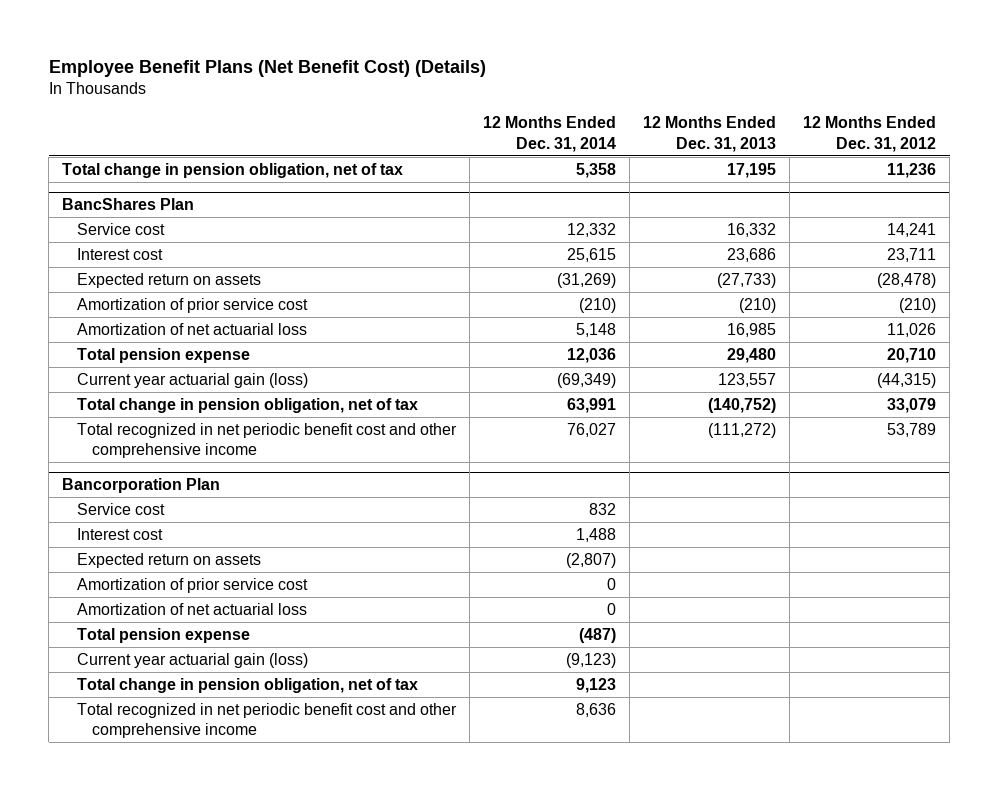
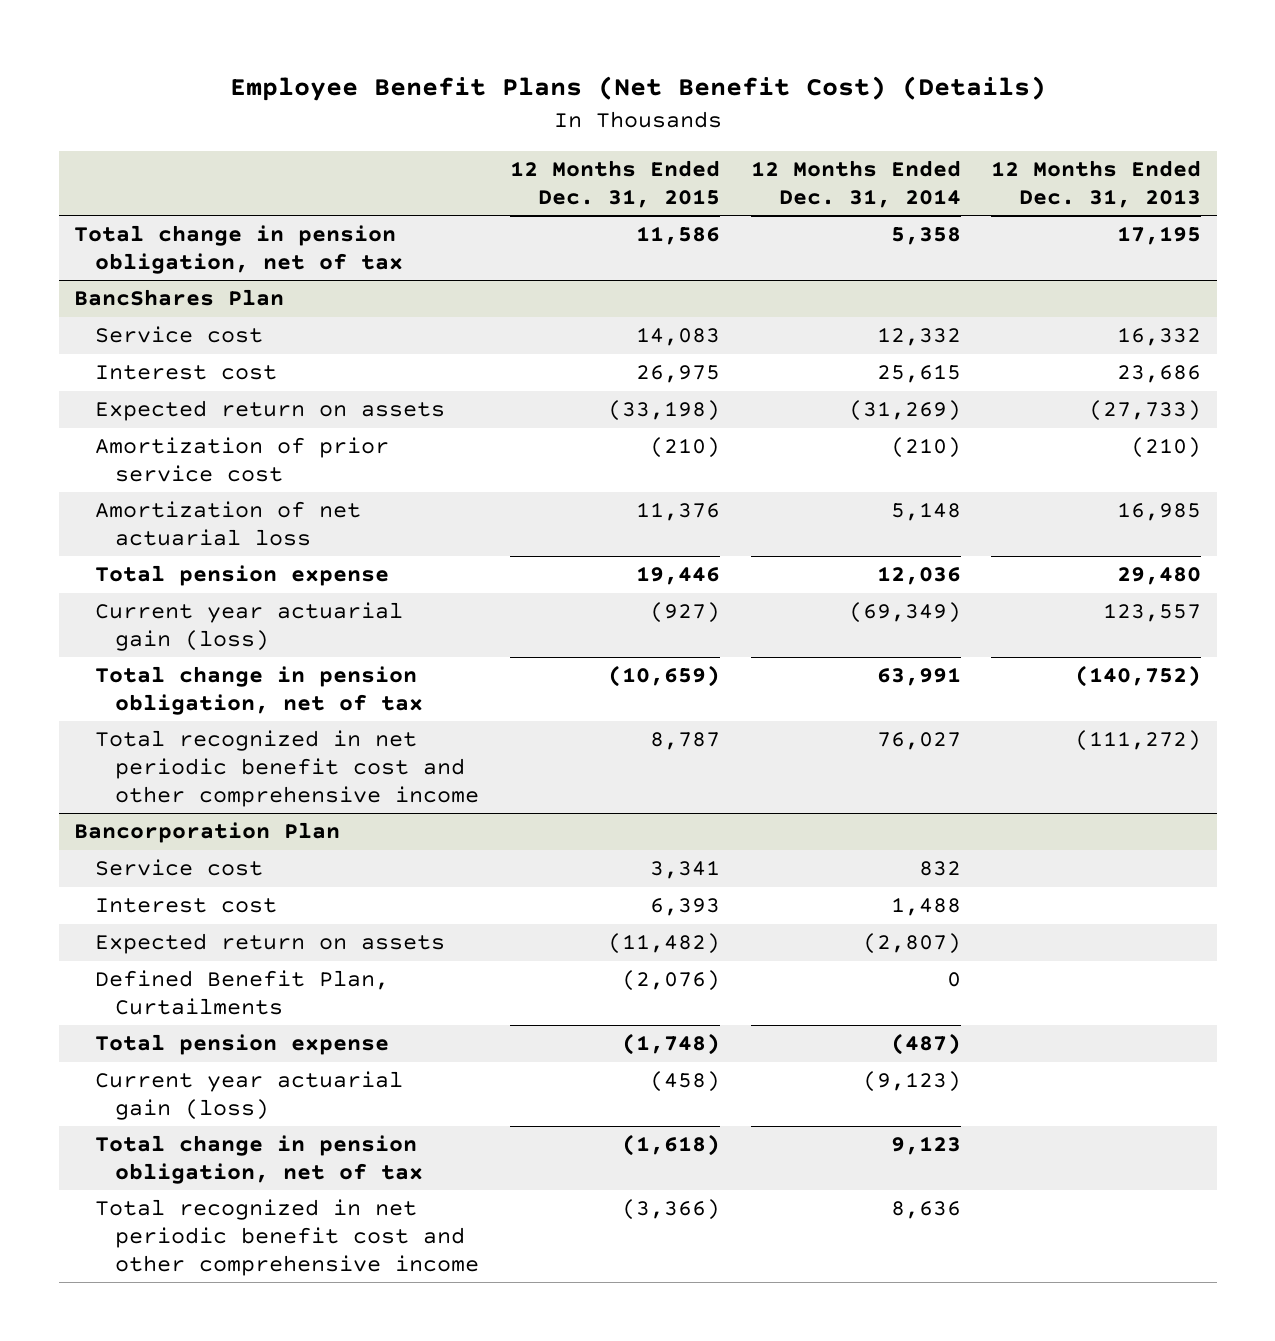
- | 12 Months Ended Dec. 31, 2014 | 12 Months Ended Dec. 31, 2013 | 12 Months Ended Dec. 31, 2012
+ | 12 Months Ended Dec. 31, 2015 | 12 Months Ended Dec. 31, 2014 | 12 Months Ended Dec. 31, 2013
@ Bancorporation Plan
- Amortization of prior service cost | 0 | |
- Amortization of net actuarial loss | 0 | |
+ Defined Benefit Plan, Curtailments | (2,076) | 0 |

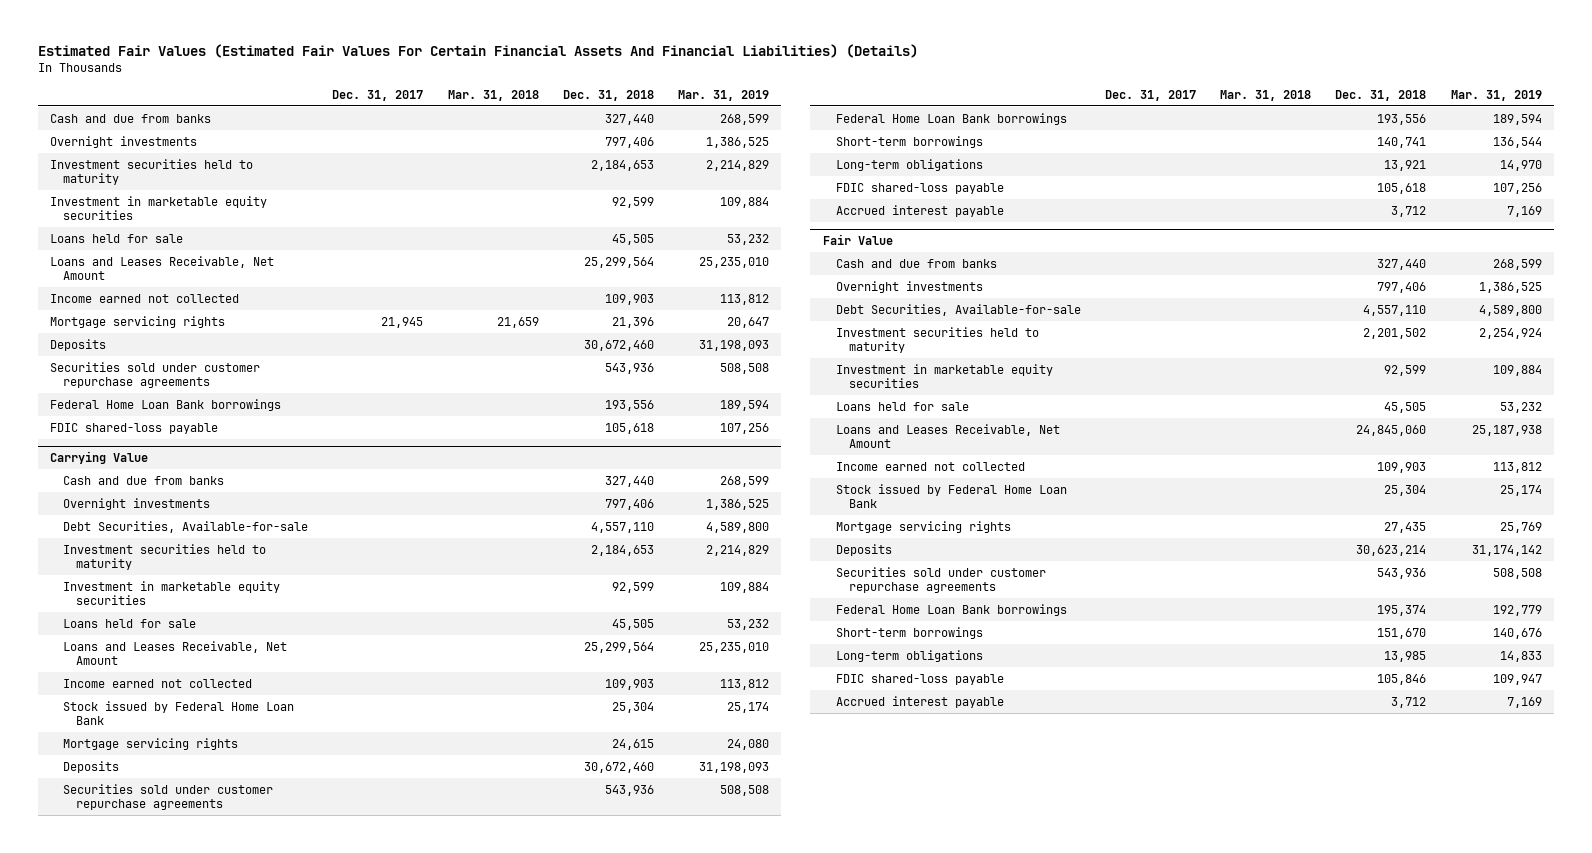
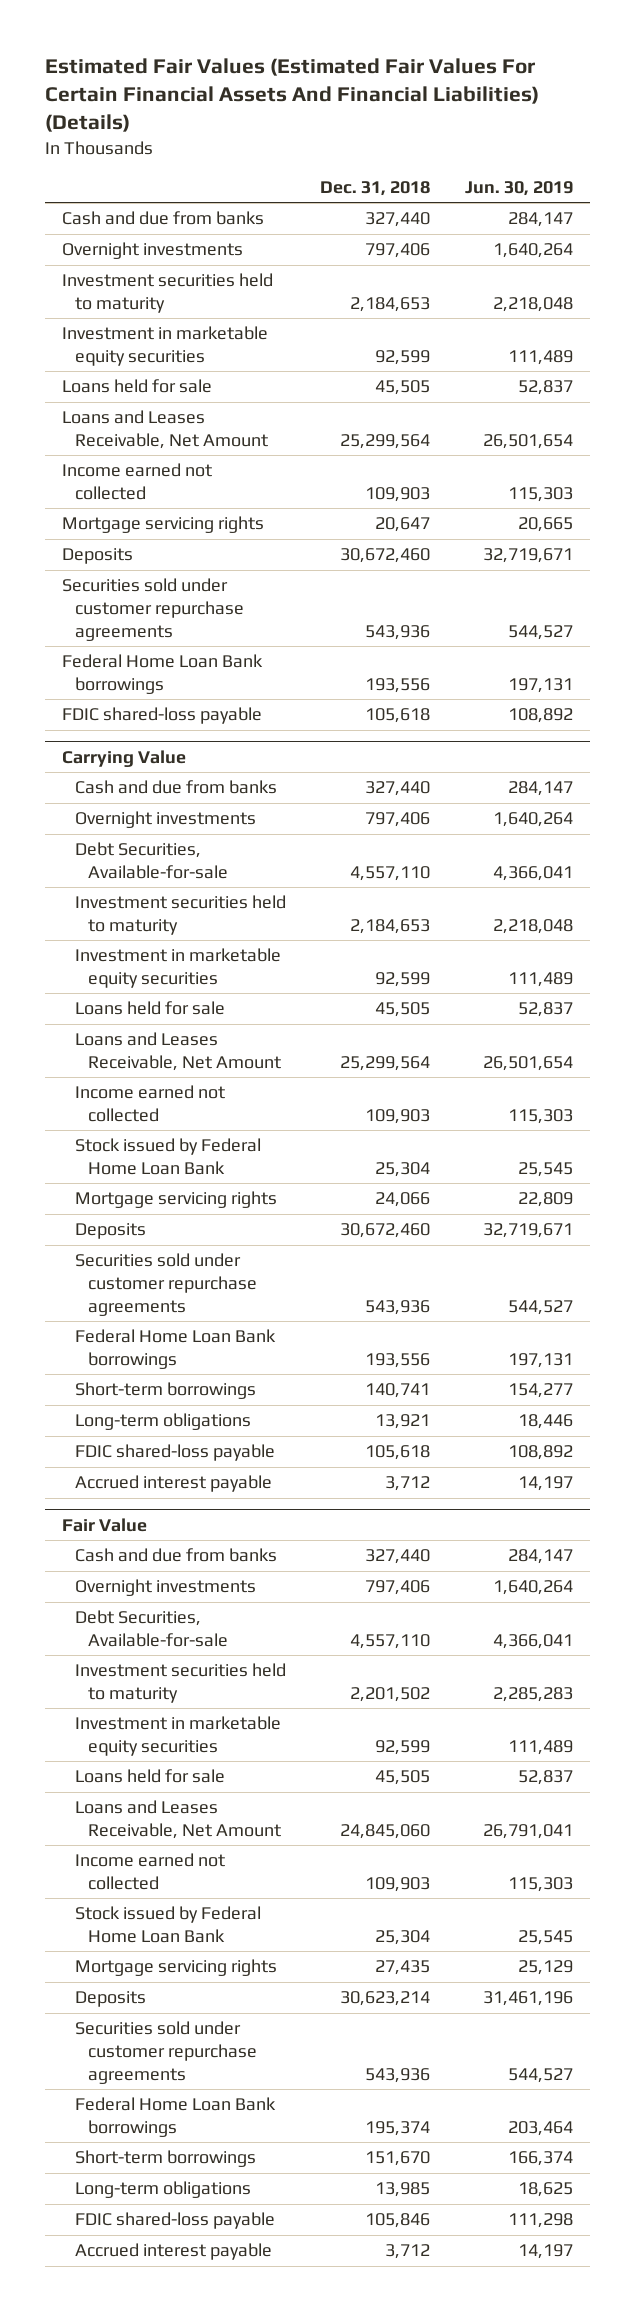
- | Dec. 31, 2017 | Mar. 31, 2018 | Dec. 31, 2018 | Mar. 31, 2019
+ | Dec. 31, 2018 | Jun. 30, 2019
- Mortgage servicing rights | 21,945 | 21,659 | 21,396 | 20,647
+ Mortgage servicing rights | 20,647 | 20,665
@ Carrying Value
- Mortgage servicing rights | | | 24,615 | 24,080
+ Mortgage servicing rights | 24,066 | 22,809

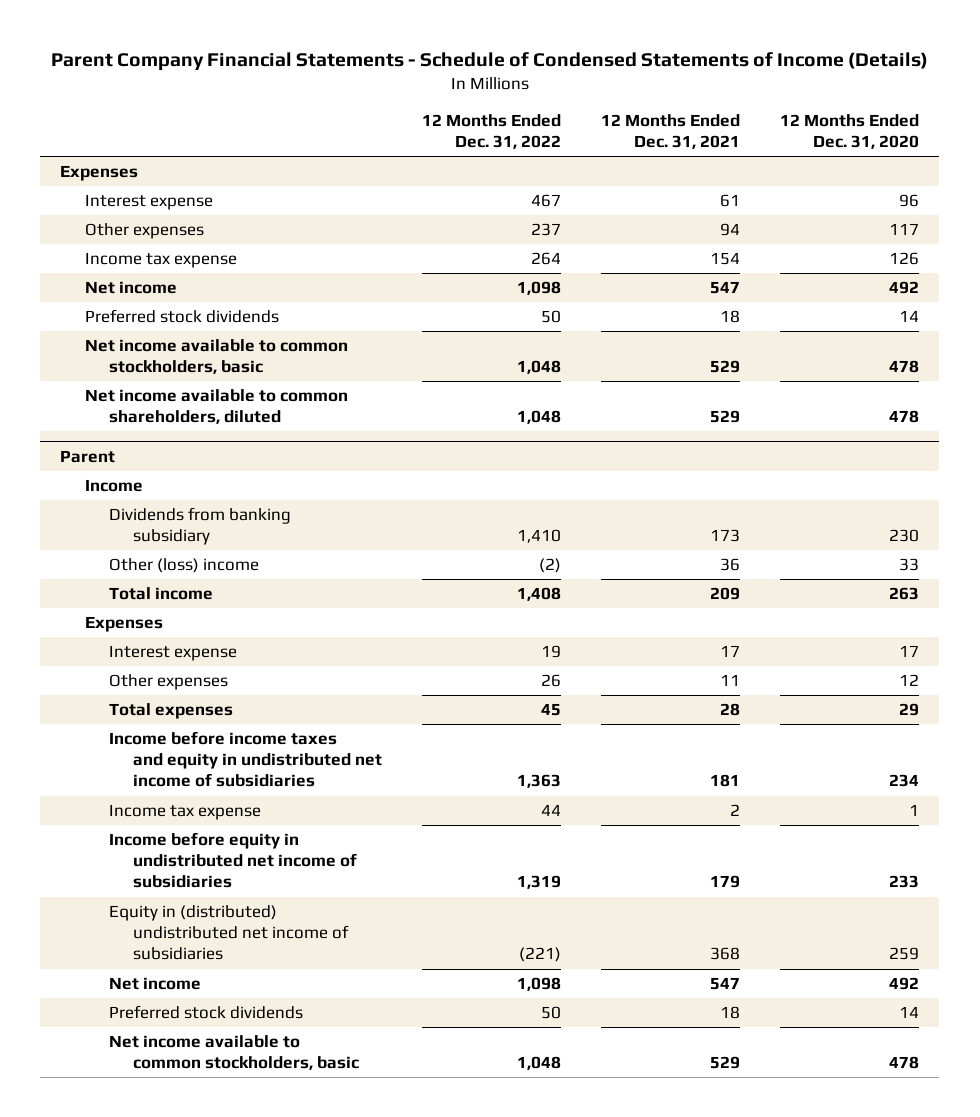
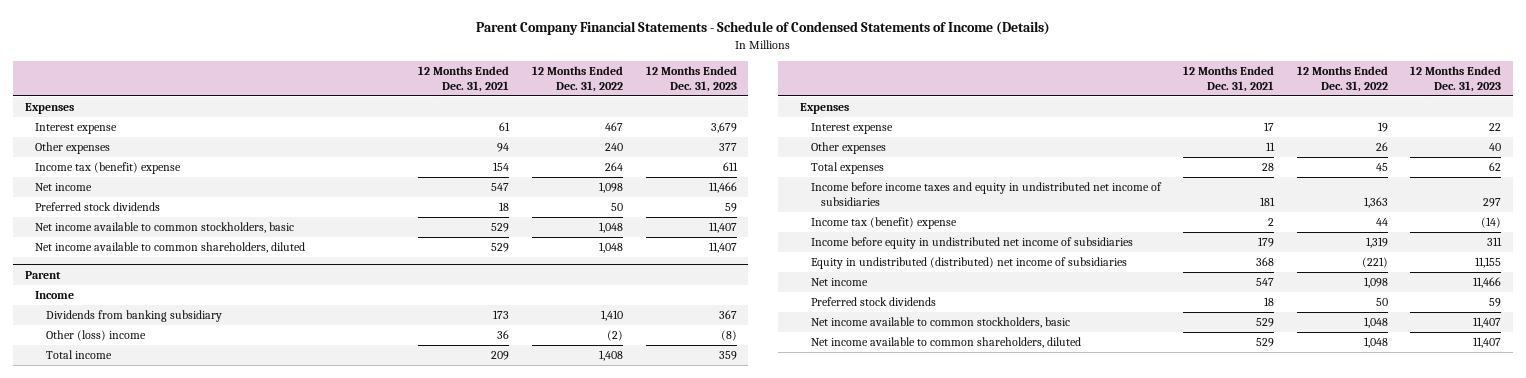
- | 12 Months Ended Dec. 31, 2022 | 12 Months Ended Dec. 31, 2021 | 12 Months Ended Dec. 31, 2020
+ | 12 Months Ended Dec. 31, 2021 | 12 Months Ended Dec. 31, 2022 | 12 Months Ended Dec. 31, 2023
- Other expenses | 237 | 94 | 117
- Income tax expense | 264 | 154 | 126
+ Other expenses | 94 | 240 | 377
+ Income tax (benefit) expense | 154 | 264 | 611
@ Parent
- Income tax expense | 44 | 2 | 1
+ Income tax (benefit) expense | 2 | 44 | (14)
- Equity in (distributed) undistributed net income of subsidiaries | (221) | 368 | 259
+ Equity in undistributed (distributed) net income of subsidiaries | 368 | (221) | 11,155
+ Net income available to common shareholders, diluted | 529 | 1,048 | 11,407

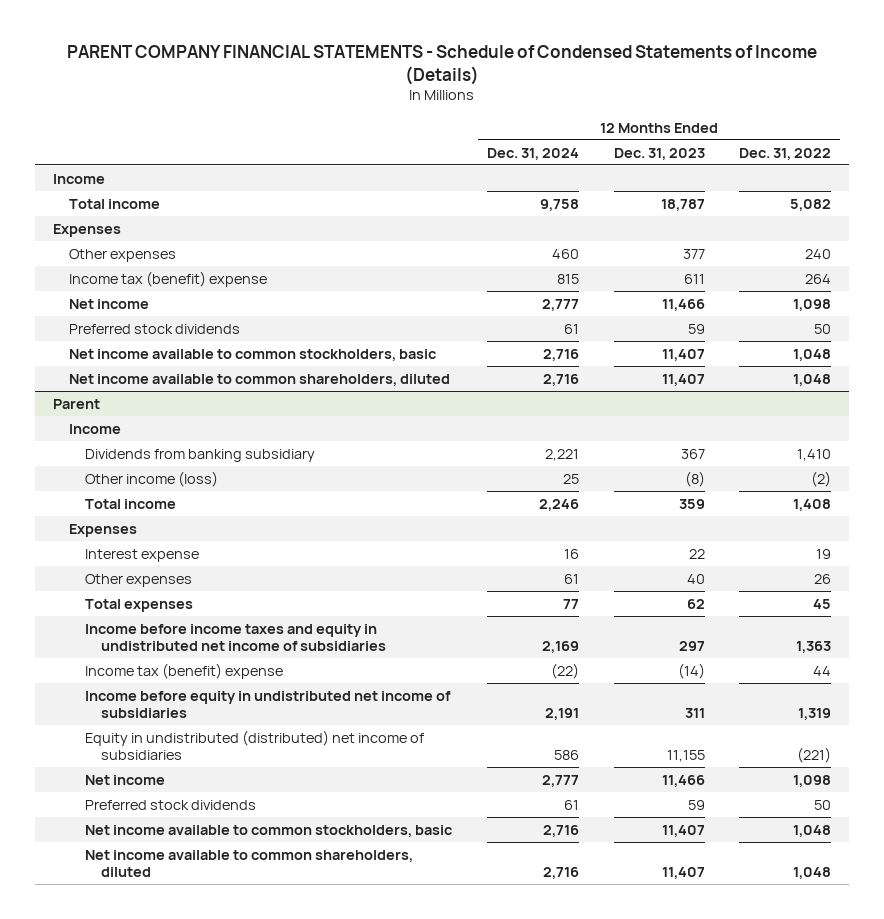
- Parent Company Financial Statements - Schedule of Condensed Statements of Income (Details)
+ PARENT COMPANY FINANCIAL STATEMENTS - Schedule of Condensed Statements of Income (Details)
- | 12 Months Ended Dec. 31, 2021 | 12 Months Ended Dec. 31, 2022 | 12 Months Ended Dec. 31, 2023
+ | 12 Months Ended Dec. 31, 2024 | 12 Months Ended Dec. 31, 2023 | 12 Months Ended Dec. 31, 2022
+ Income
+ Total income | 9,758 | 18,787 | 5,082
- Interest expense | 61 | 467 | 3,679
@ Parent
- Other (loss) income | 36 | (2) | (8)
+ Other income (loss) | 25 | (8) | (2)

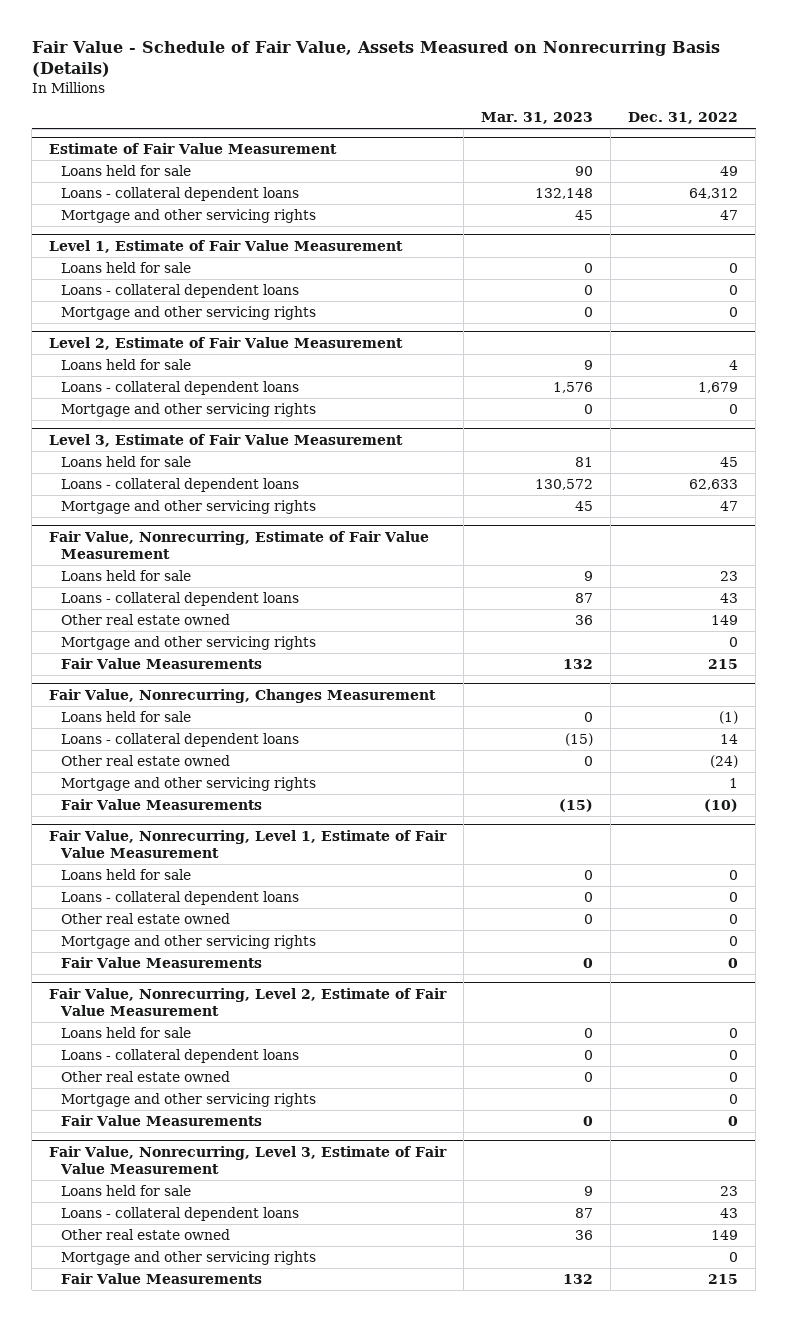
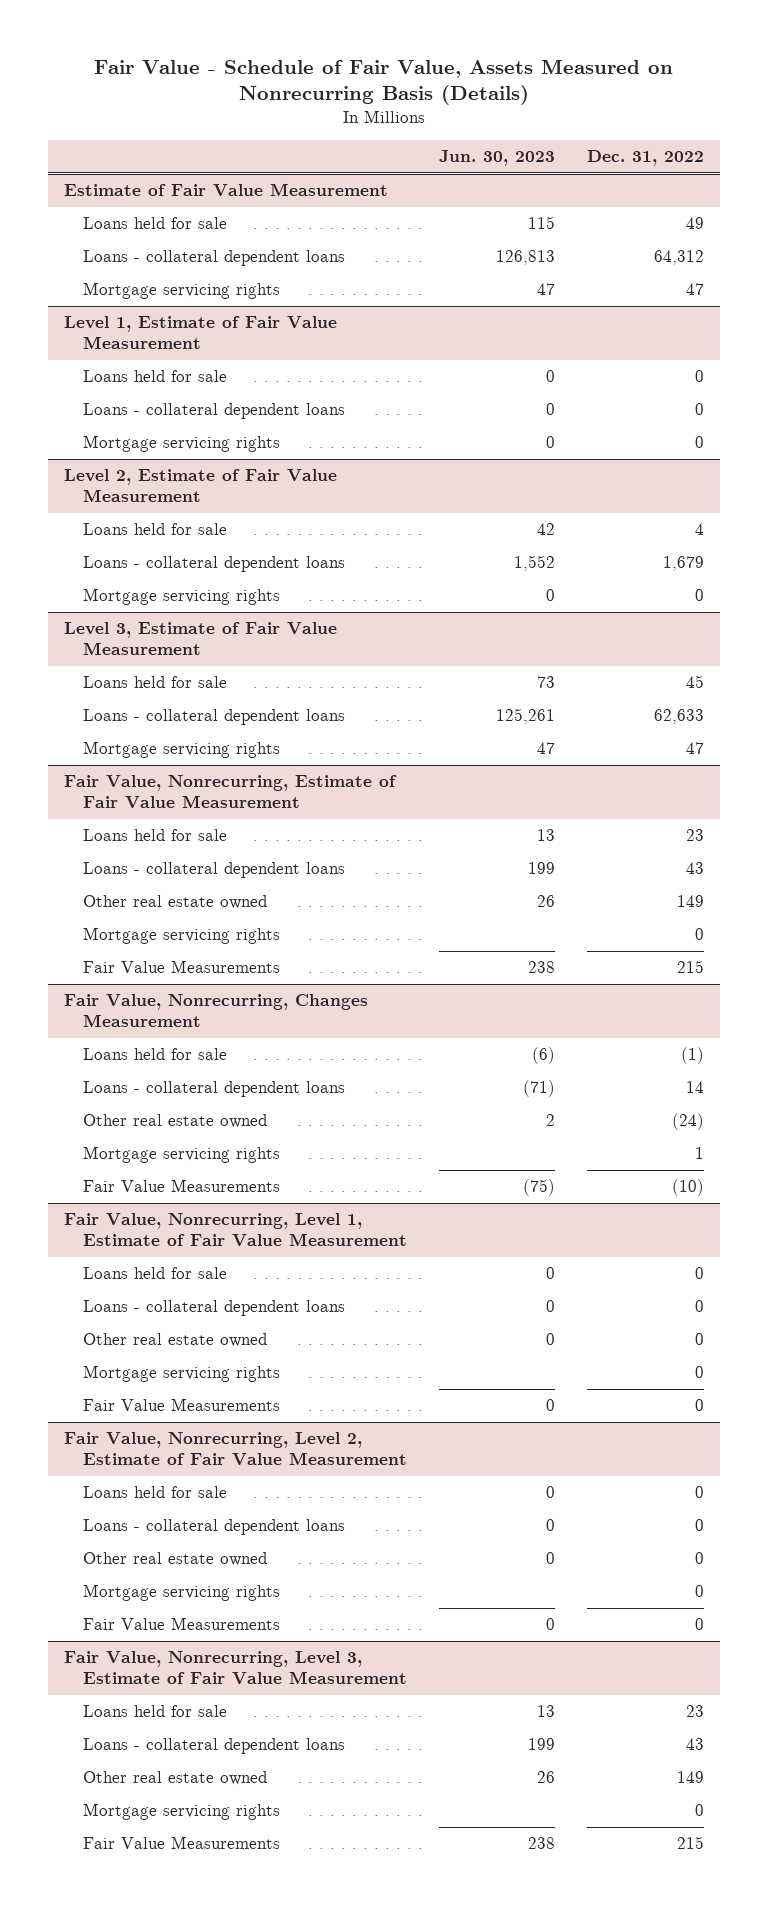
- | Mar. 31, 2023 | Dec. 31, 2022
+ | Jun. 30, 2023 | Dec. 31, 2022
@ Estimate of Fair Value Measurement
- Mortgage and other servicing rights | 45 | 47
+ Mortgage servicing rights | 47 | 47
@ Level 1, Estimate of Fair Value Measurement
- Mortgage and other servicing rights | 0 | 0
+ Mortgage servicing rights | 0 | 0
@ Level 2, Estimate of Fair Value Measurement
- Mortgage and other servicing rights | 0 | 0
+ Mortgage servicing rights | 0 | 0
@ Level 3, Estimate of Fair Value Measurement
- Mortgage and other servicing rights | 45 | 47
+ Mortgage servicing rights | 47 | 47
@ Fair Value, Nonrecurring, Estimate of Fair Value Measurement
- Mortgage and other servicing rights | | 0
+ Mortgage servicing rights | | 0
@ Fair Value, Nonrecurring, Changes Measurement
- Mortgage and other servicing rights | | 1
+ Mortgage servicing rights | | 1
@ Fair Value, Nonrecurring, Level 1, Estimate of Fair Value Measurement
- Mortgage and other servicing rights | | 0
+ Mortgage servicing rights | | 0
@ Fair Value, Nonrecurring, Level 2, Estimate of Fair Value Measurement
- Mortgage and other servicing rights | | 0
+ Mortgage servicing rights | | 0
@ Fair Value, Nonrecurring, Level 3, Estimate of Fair Value Measurement
- Mortgage and other servicing rights | | 0
+ Mortgage servicing rights | | 0

